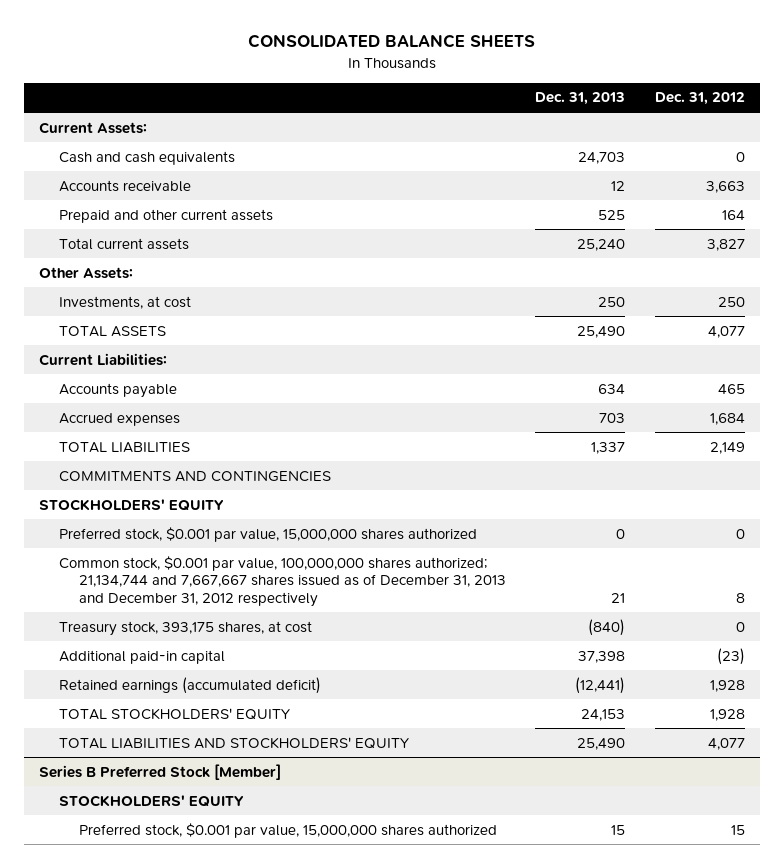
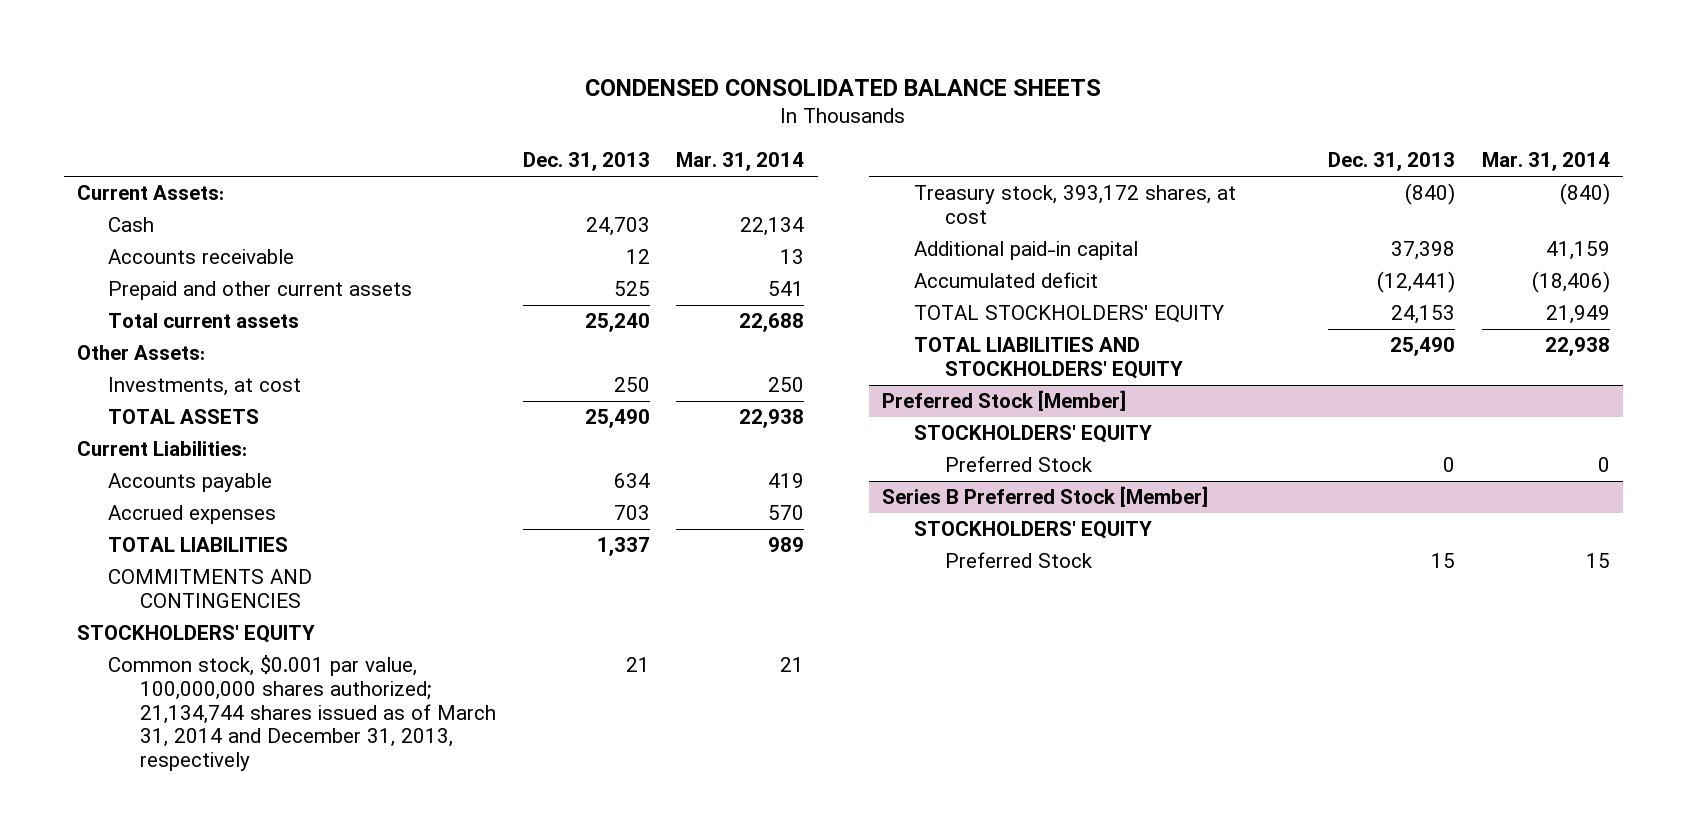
- CONSOLIDATED BALANCE SHEETS
+ CONDENSED CONSOLIDATED BALANCE SHEETS
- | Dec. 31, 2013 | Dec. 31, 2012
+ | Dec. 31, 2013 | Mar. 31, 2014
- Cash and cash equivalents | 24,703 | 0
+ Cash | 24,703 | 22,134
- Preferred stock, $0.001 par value, 15,000,000 shares authorized | 0 | 0
- Common stock, $0.001 par value, 100,000,000 shares authorized; 21,134,744 and 7,667,667 shares issued as of December 31, 2013 and December 31, 2012 respectively | 21 | 8
- Treasury stock, 393,175 shares, at cost | (840) | 0
+ Common stock, $0.001 par value, 100,000,000 shares authorized; 21,134,744 shares issued as of March 31, 2014 and December 31, 2013, respectively | 21 | 21
+ Treasury stock, 393,172 shares, at cost | (840) | (840)
- Retained earnings (accumulated deficit) | (12,441) | 1,928
+ Accumulated deficit | (12,441) | (18,406)
+ Preferred Stock [Member]
+ STOCKHOLDERS' EQUITY
+ Preferred Stock | 0 | 0
@ Series B Preferred Stock [Member]
- Preferred stock, $0.001 par value, 15,000,000 shares authorized | 15 | 15
+ Preferred Stock | 15 | 15

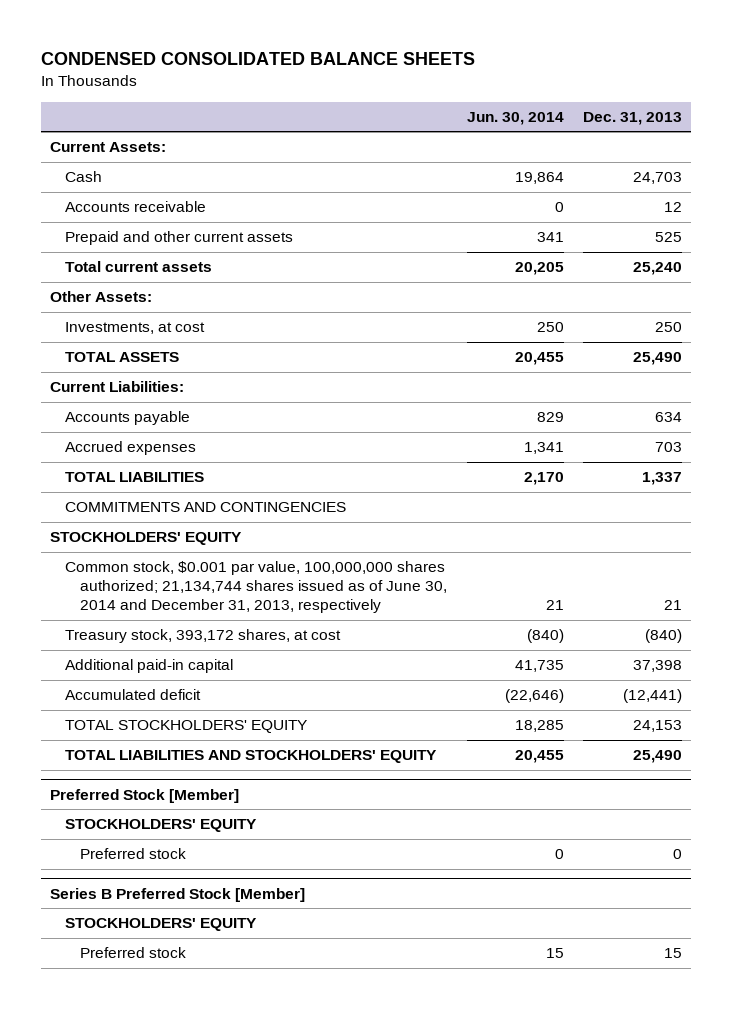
- | Dec. 31, 2013 | Mar. 31, 2014
+ | Jun. 30, 2014 | Dec. 31, 2013
- Common stock, $0.001 par value, 100,000,000 shares authorized; 21,134,744 shares issued as of March 31, 2014 and December 31, 2013, respectively | 21 | 21
+ Common stock, $0.001 par value, 100,000,000 shares authorized; 21,134,744 shares issued as of June 30, 2014 and December 31, 2013, respectively | 21 | 21
@ Preferred Stock [Member]
- Preferred Stock | 0 | 0
+ Preferred stock | 0 | 0
@ Series B Preferred Stock [Member]
- Preferred Stock | 15 | 15
+ Preferred stock | 15 | 15

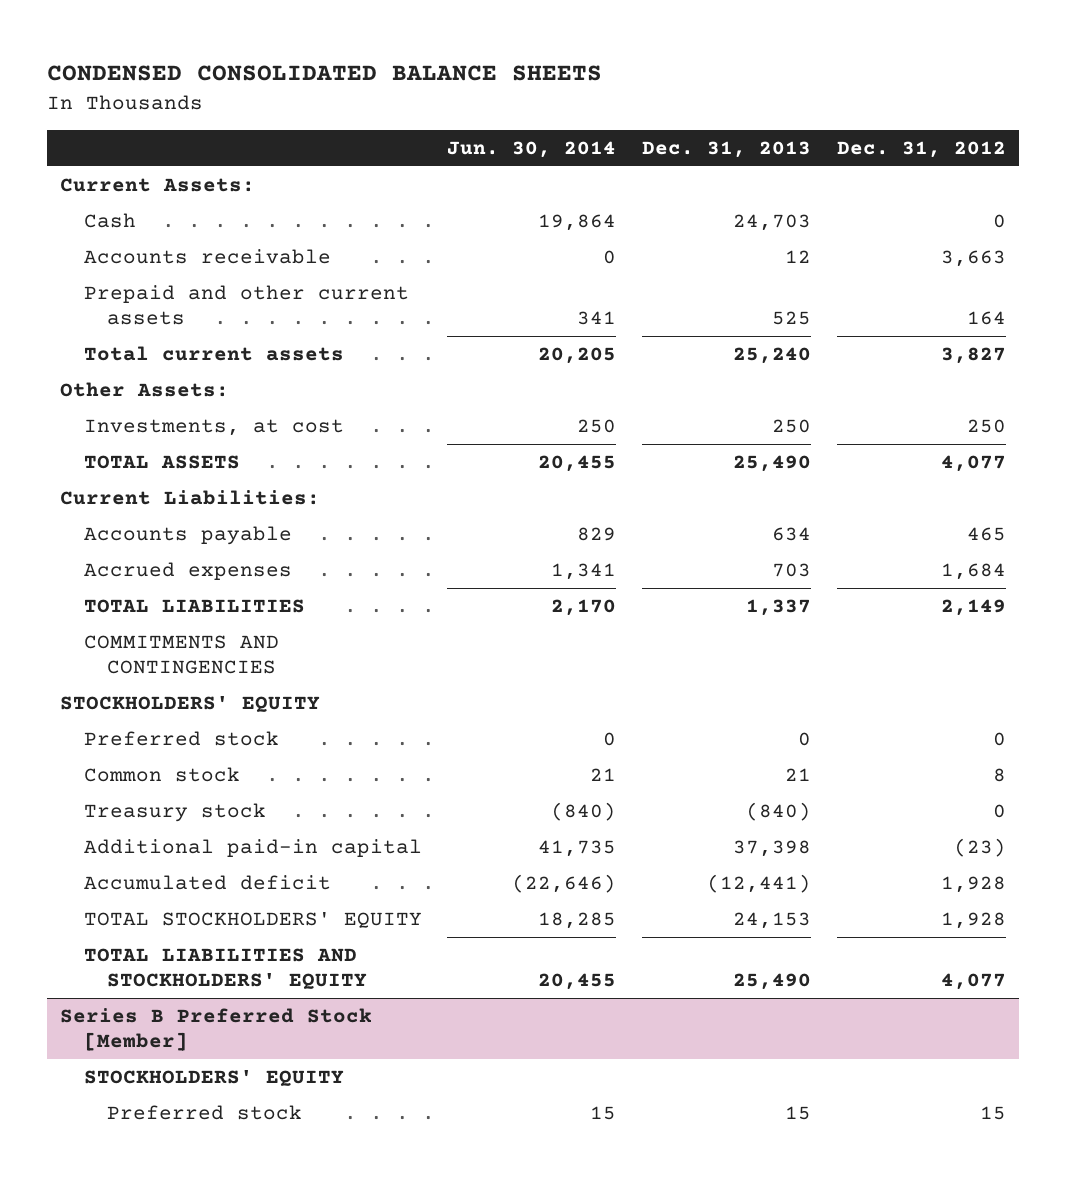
- | Jun. 30, 2014 | Dec. 31, 2013
+ | Jun. 30, 2014 | Dec. 31, 2013 | Dec. 31, 2012
- Common stock, $0.001 par value, 100,000,000 shares authorized; 21,134,744 shares issued as of June 30, 2014 and December 31, 2013, respectively | 21 | 21
- Treasury stock, 393,172 shares, at cost | (840) | (840)
+ Preferred stock | 0 | 0 | 0
+ Common stock | 21 | 21 | 8
+ Treasury stock | (840) | (840) | 0
- Preferred Stock [Member]
- STOCKHOLDERS' EQUITY
- Preferred stock | 0 | 0

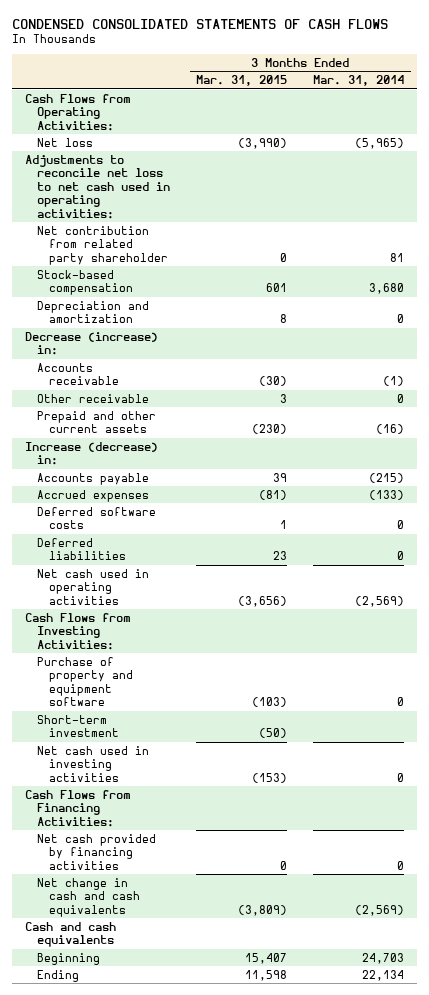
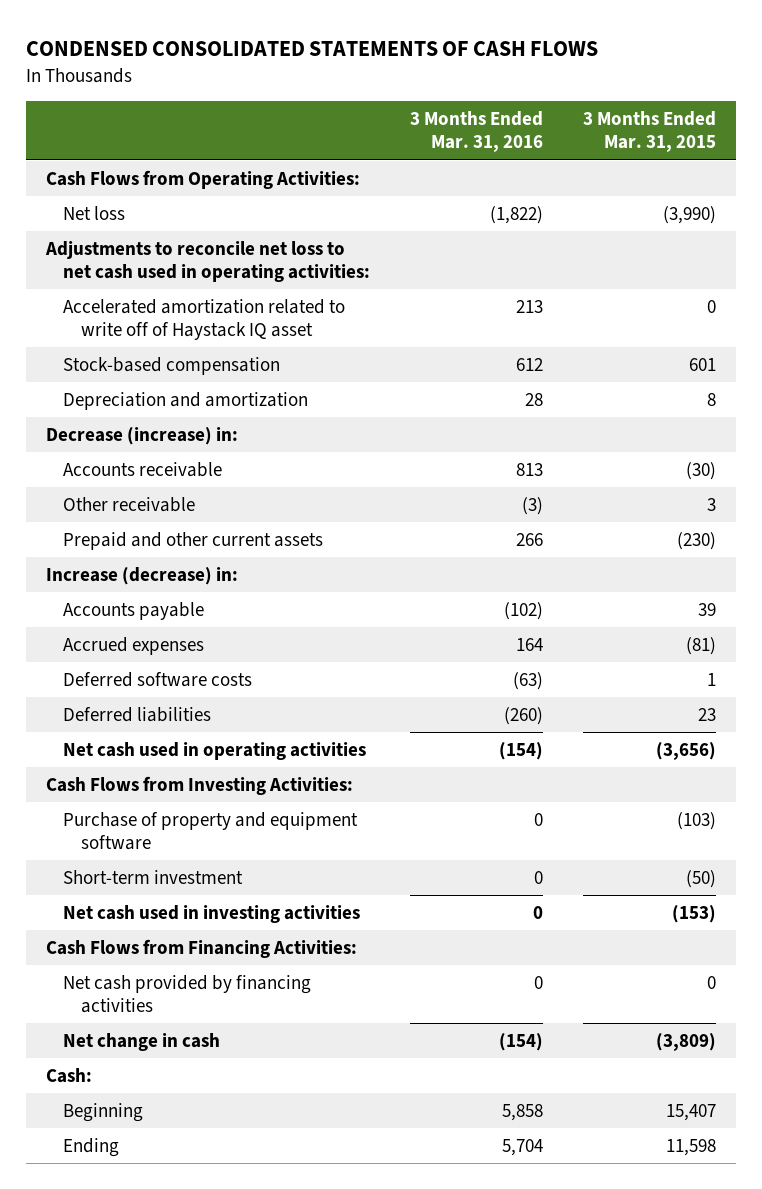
- | 3 Months Ended Mar. 31, 2015 | 3 Months Ended Mar. 31, 2014
+ | 3 Months Ended Mar. 31, 2016 | 3 Months Ended Mar. 31, 2015
- Net contribution from related party shareholder | 0 | 81
+ Accelerated amortization related to write off of Haystack IQ asset | 213 | 0
- Net change in cash and cash equivalents | (3,809) | (2,569)
- Cash and cash equivalents
+ Net change in cash | (154) | (3,809)
+ Cash:

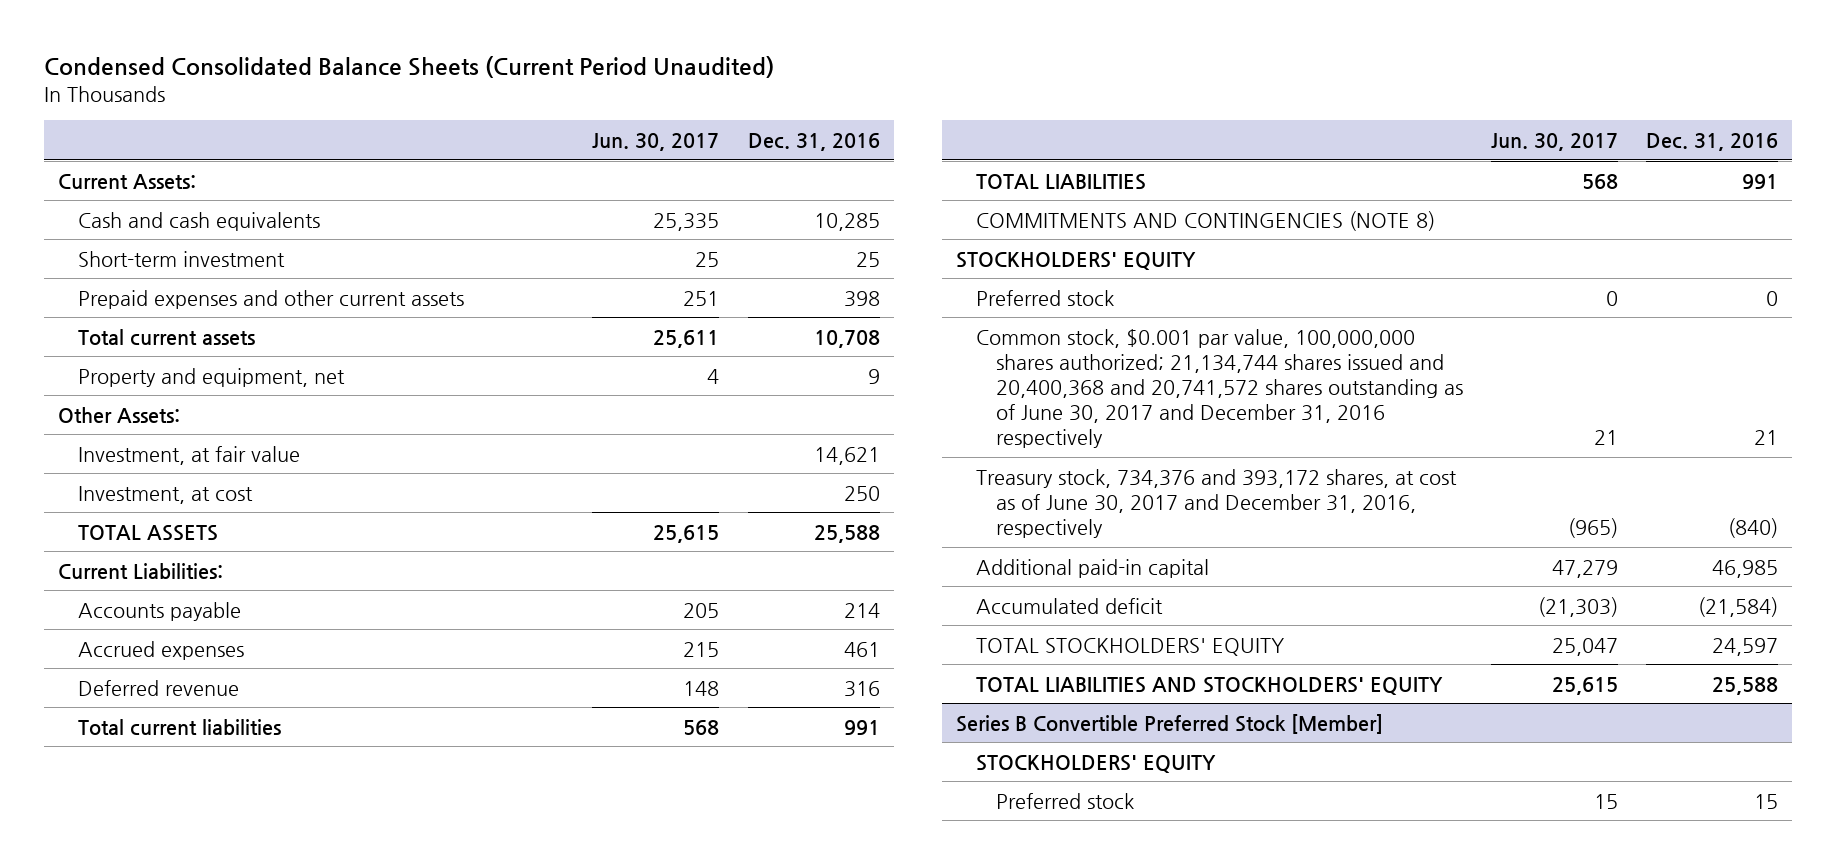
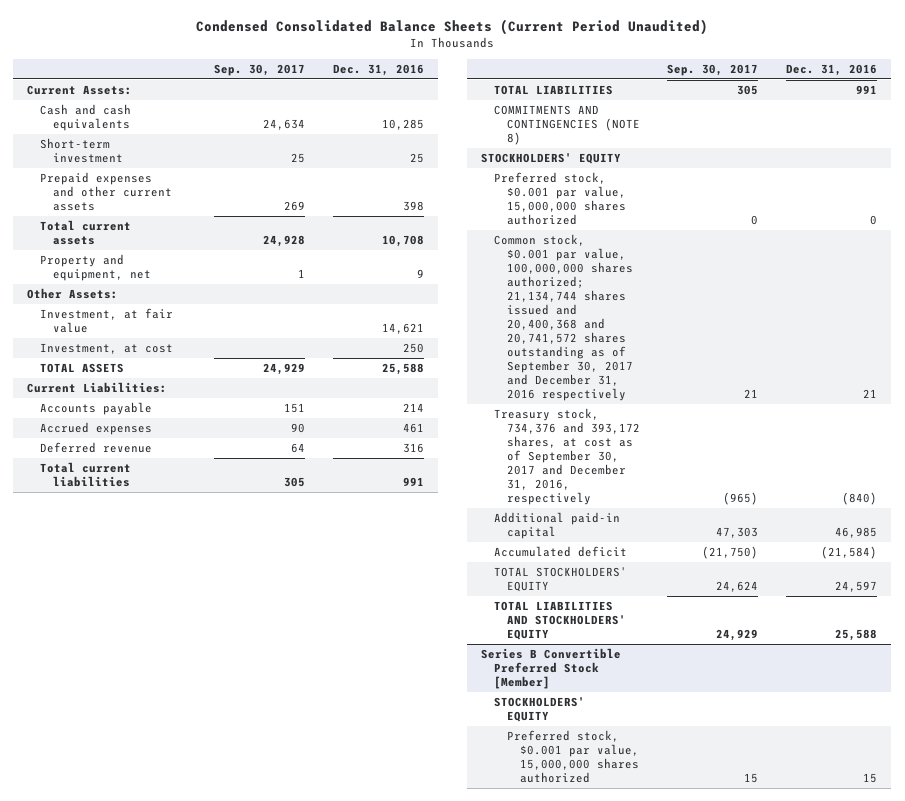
- | Jun. 30, 2017 | Dec. 31, 2016
+ | Sep. 30, 2017 | Dec. 31, 2016
- Preferred stock | 0 | 0
- Common stock, $0.001 par value, 100,000,000 shares authorized; 21,134,744 shares issued and 20,400,368 and 20,741,572 shares outstanding as of June 30, 2017 and December 31, 2016 respectively | 21 | 21
- Treasury stock, 734,376 and 393,172 shares, at cost as of June 30, 2017 and December 31, 2016, respectively | (965) | (840)
+ Preferred stock, $0.001 par value, 15,000,000 shares authorized | 0 | 0
+ Common stock, $0.001 par value, 100,000,000 shares authorized; 21,134,744 shares issued and 20,400,368 and 20,741,572 shares outstanding as of September 30, 2017 and December 31, 2016 respectively | 21 | 21
+ Treasury stock, 734,376 and 393,172 shares, at cost as of September 30, 2017 and December 31, 2016, respectively | (965) | (840)
@ Series B Convertible Preferred Stock [Member]
- Preferred stock | 15 | 15
+ Preferred stock, $0.001 par value, 15,000,000 shares authorized | 15 | 15

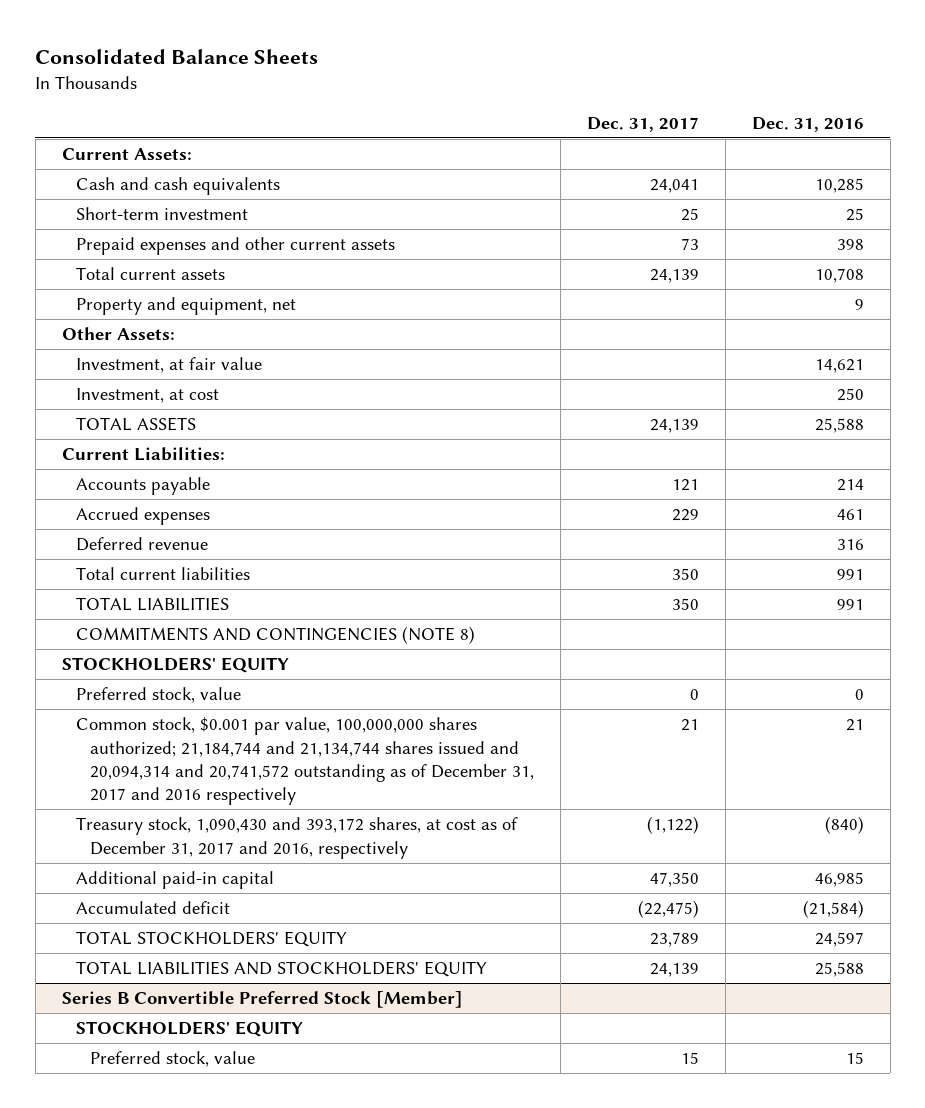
- Condensed Consolidated Balance Sheets (Current Period Unaudited)
+ Consolidated Balance Sheets
- | Sep. 30, 2017 | Dec. 31, 2016
+ | Dec. 31, 2017 | Dec. 31, 2016
- Preferred stock, $0.001 par value, 15,000,000 shares authorized | 0 | 0
- Common stock, $0.001 par value, 100,000,000 shares authorized; 21,134,744 shares issued and 20,400,368 and 20,741,572 shares outstanding as of September 30, 2017 and December 31, 2016 respectively | 21 | 21
- Treasury stock, 734,376 and 393,172 shares, at cost as of September 30, 2017 and December 31, 2016, respectively | (965) | (840)
+ Preferred stock, value | 0 | 0
+ Common stock, $0.001 par value, 100,000,000 shares authorized; 21,184,744 and 21,134,744 shares issued and 20,094,314 and 20,741,572 outstanding as of December 31, 2017 and 2016 respectively | 21 | 21
+ Treasury stock, 1,090,430 and 393,172 shares, at cost as of December 31, 2017 and 2016, respectively | (1,122) | (840)
@ Series B Convertible Preferred Stock [Member]
- Preferred stock, $0.001 par value, 15,000,000 shares authorized | 15 | 15
+ Preferred stock, value | 15 | 15

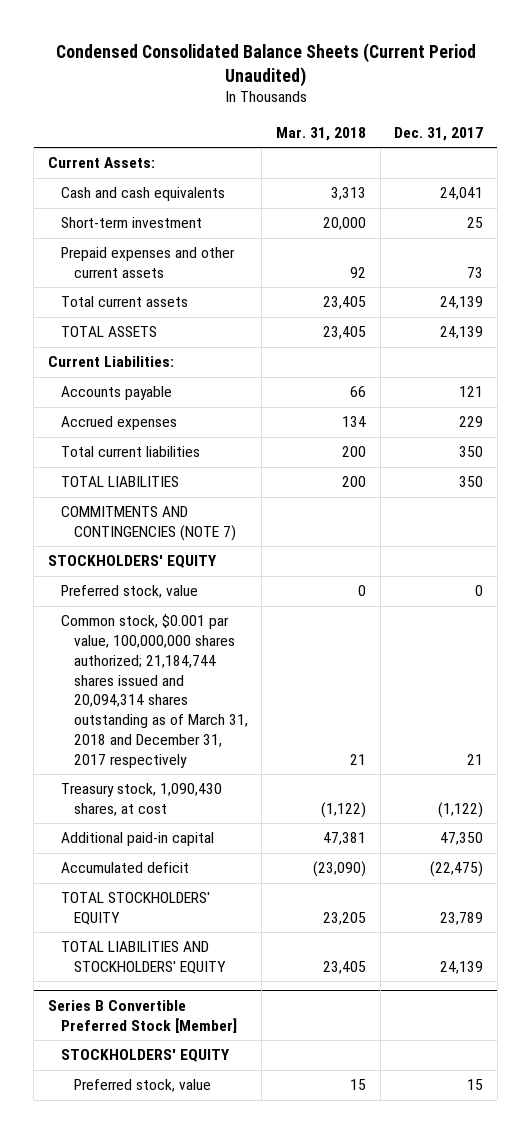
- Consolidated Balance Sheets
+ Condensed Consolidated Balance Sheets (Current Period Unaudited)
- | Dec. 31, 2017 | Dec. 31, 2016
+ | Mar. 31, 2018 | Dec. 31, 2017
- Property and equipment, net | | 9
- Other Assets:
- Investment, at fair value | | 14,621
- Investment, at cost | | 250
- Deferred revenue | | 316
- COMMITMENTS AND CONTINGENCIES (NOTE 8)
+ COMMITMENTS AND CONTINGENCIES (NOTE 7)
- Common stock, $0.001 par value, 100,000,000 shares authorized; 21,184,744 and 21,134,744 shares issued and 20,094,314 and 20,741,572 outstanding as of December 31, 2017 and 2016 respectively | 21 | 21
- Treasury stock, 1,090,430 and 393,172 shares, at cost as of December 31, 2017 and 2016, respectively | (1,122) | (840)
+ Common stock, $0.001 par value, 100,000,000 shares authorized; 21,184,744 shares issued and 20,094,314 shares outstanding as of March 31, 2018 and December 31, 2017 respectively | 21 | 21
+ Treasury stock, 1,090,430 shares, at cost | (1,122) | (1,122)

